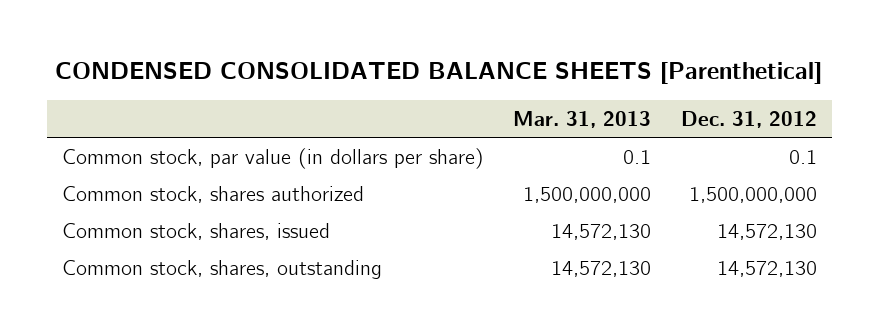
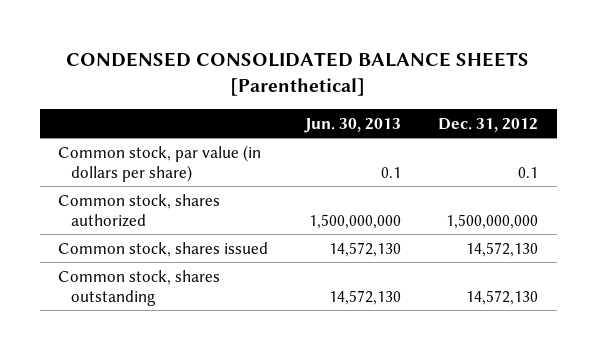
- | Mar. 31, 2013 | Dec. 31, 2012
+ | Jun. 30, 2013 | Dec. 31, 2012
- Common stock, shares, issued | 14,572,130 | 14,572,130
- Common stock, shares, outstanding | 14,572,130 | 14,572,130
+ Common stock, shares issued | 14,572,130 | 14,572,130
+ Common stock, shares outstanding | 14,572,130 | 14,572,130

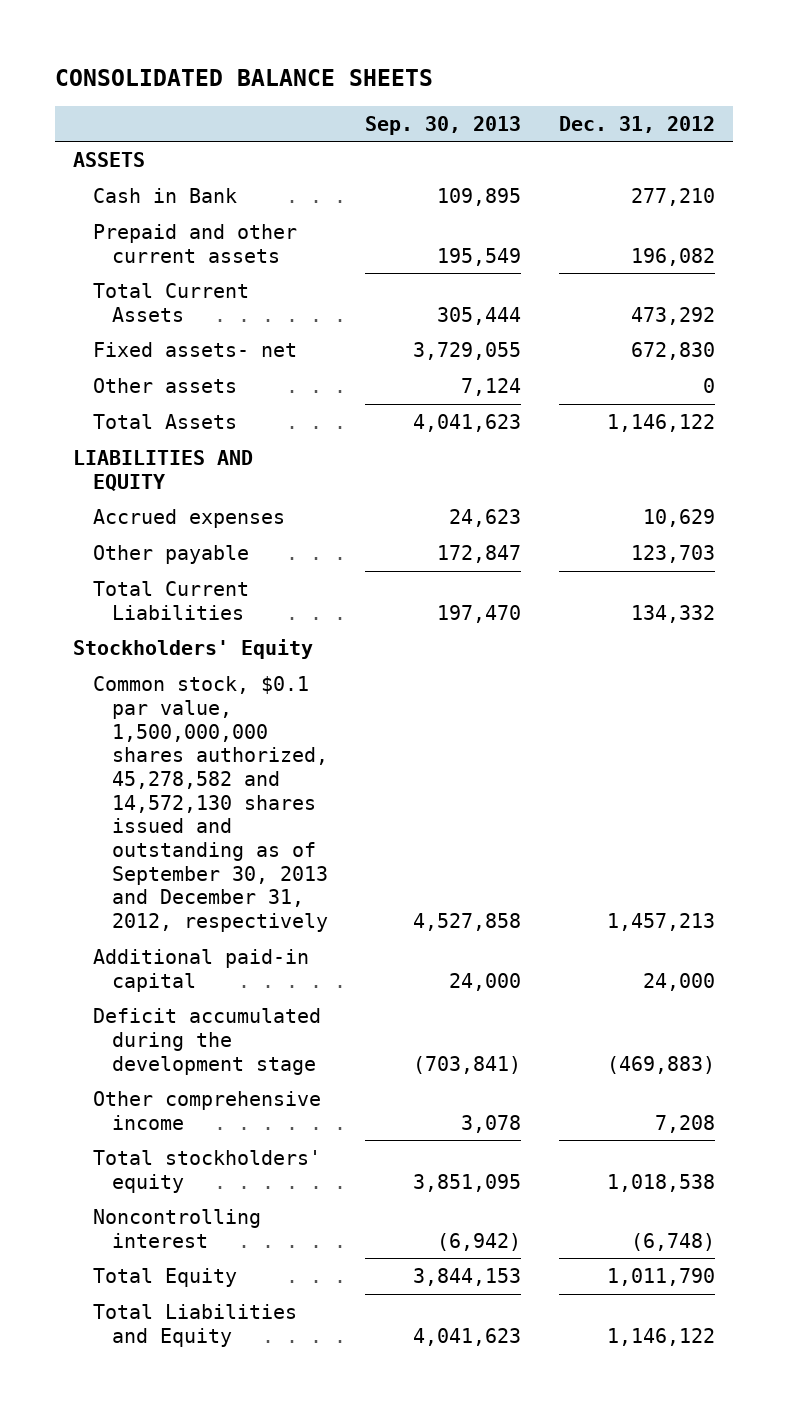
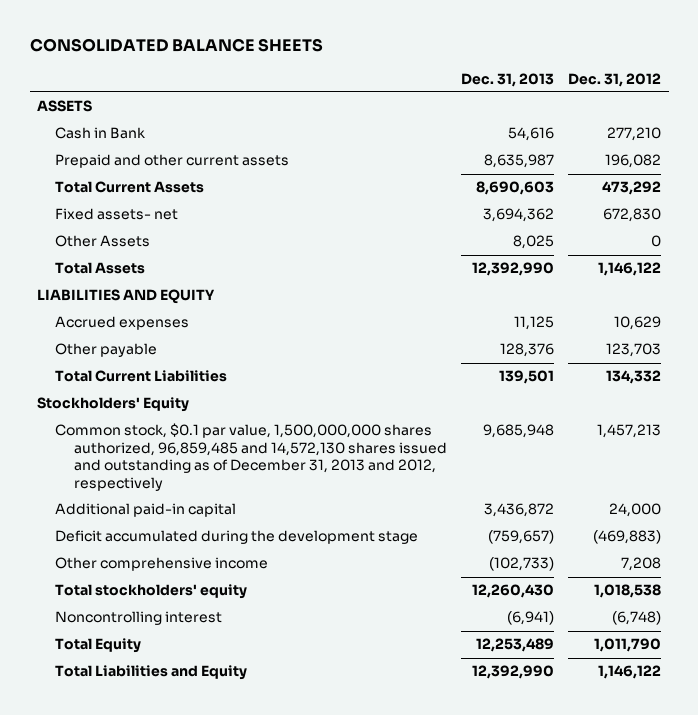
- | Sep. 30, 2013 | Dec. 31, 2012
+ | Dec. 31, 2013 | Dec. 31, 2012
- Other assets | 7,124 | 0
+ Other Assets | 8,025 | 0
- Common stock, $0.1 par value, 1,500,000,000 shares authorized, 45,278,582 and 14,572,130 shares issued and outstanding as of September 30, 2013 and December 31, 2012, respectively | 4,527,858 | 1,457,213
+ Common stock, $0.1 par value, 1,500,000,000 shares authorized, 96,859,485 and 14,572,130 shares issued and outstanding as of December 31, 2013 and 2012, respectively | 9,685,948 | 1,457,213

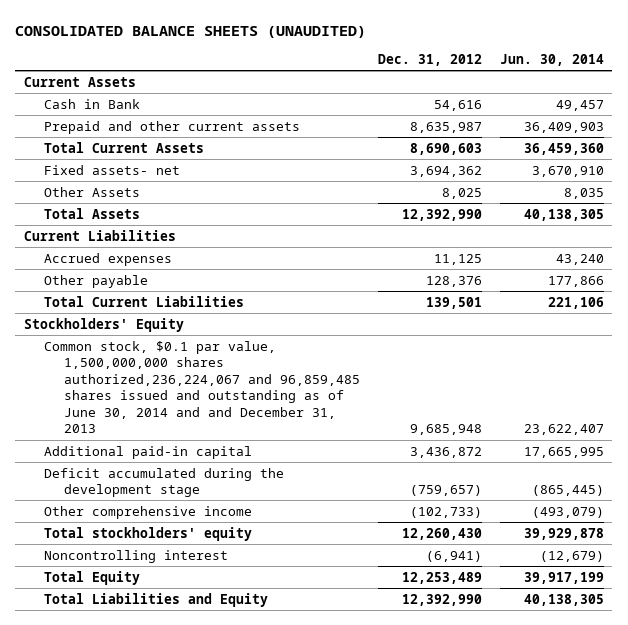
- CONSOLIDATED BALANCE SHEETS
+ CONSOLIDATED BALANCE SHEETS (UNAUDITED)
- | Dec. 31, 2013 | Dec. 31, 2012
+ | Dec. 31, 2012 | Jun. 30, 2014
- ASSETS
- Cash in Bank | 54,616 | 277,210
- Prepaid and other current assets | 8,635,987 | 196,082
- Total Current Assets | 8,690,603 | 473,292
- Fixed assets- net | 3,694,362 | 672,830
- Other Assets | 8,025 | 0
- Total Assets | 12,392,990 | 1,146,122
- LIABILITIES AND EQUITY
- Accrued expenses | 11,125 | 10,629
- Other payable | 128,376 | 123,703
- Total Current Liabilities | 139,501 | 134,332
+ Current Assets
+ Cash in Bank | 54,616 | 49,457
+ Prepaid and other current assets | 8,635,987 | 36,409,903
+ Total Current Assets | 8,690,603 | 36,459,360
+ Fixed assets- net | 3,694,362 | 3,670,910
+ Other Assets | 8,025 | 8,035
+ Total Assets | 12,392,990 | 40,138,305
+ Current Liabilities
+ Accrued expenses | 11,125 | 43,240
+ Other payable | 128,376 | 177,866
+ Total Current Liabilities | 139,501 | 221,106
- Common stock, $0.1 par value, 1,500,000,000 shares authorized, 96,859,485 and 14,572,130 shares issued and outstanding as of December 31, 2013 and 2012, respectively | 9,685,948 | 1,457,213
- Additional paid-in capital | 3,436,872 | 24,000
- Deficit accumulated during the development stage | (759,657) | (469,883)
- Other comprehensive income | (102,733) | 7,208
- Total stockholders' equity | 12,260,430 | 1,018,538
- Noncontrolling interest | (6,941) | (6,748)
- Total Equity | 12,253,489 | 1,011,790
- Total Liabilities and Equity | 12,392,990 | 1,146,122
+ Common stock, $0.1 par value, 1,500,000,000 shares authorized,236,224,067 and 96,859,485 shares issued and outstanding as of June 30, 2014 and and December 31, 2013 | 9,685,948 | 23,622,407
+ Additional paid-in capital | 3,436,872 | 17,665,995
+ Deficit accumulated during the development stage | (759,657) | (865,445)
+ Other comprehensive income | (102,733) | (493,079)
+ Total stockholders' equity | 12,260,430 | 39,929,878
+ Noncontrolling interest | (6,941) | (12,679)
+ Total Equity | 12,253,489 | 39,917,199
+ Total Liabilities and Equity | 12,392,990 | 40,138,305

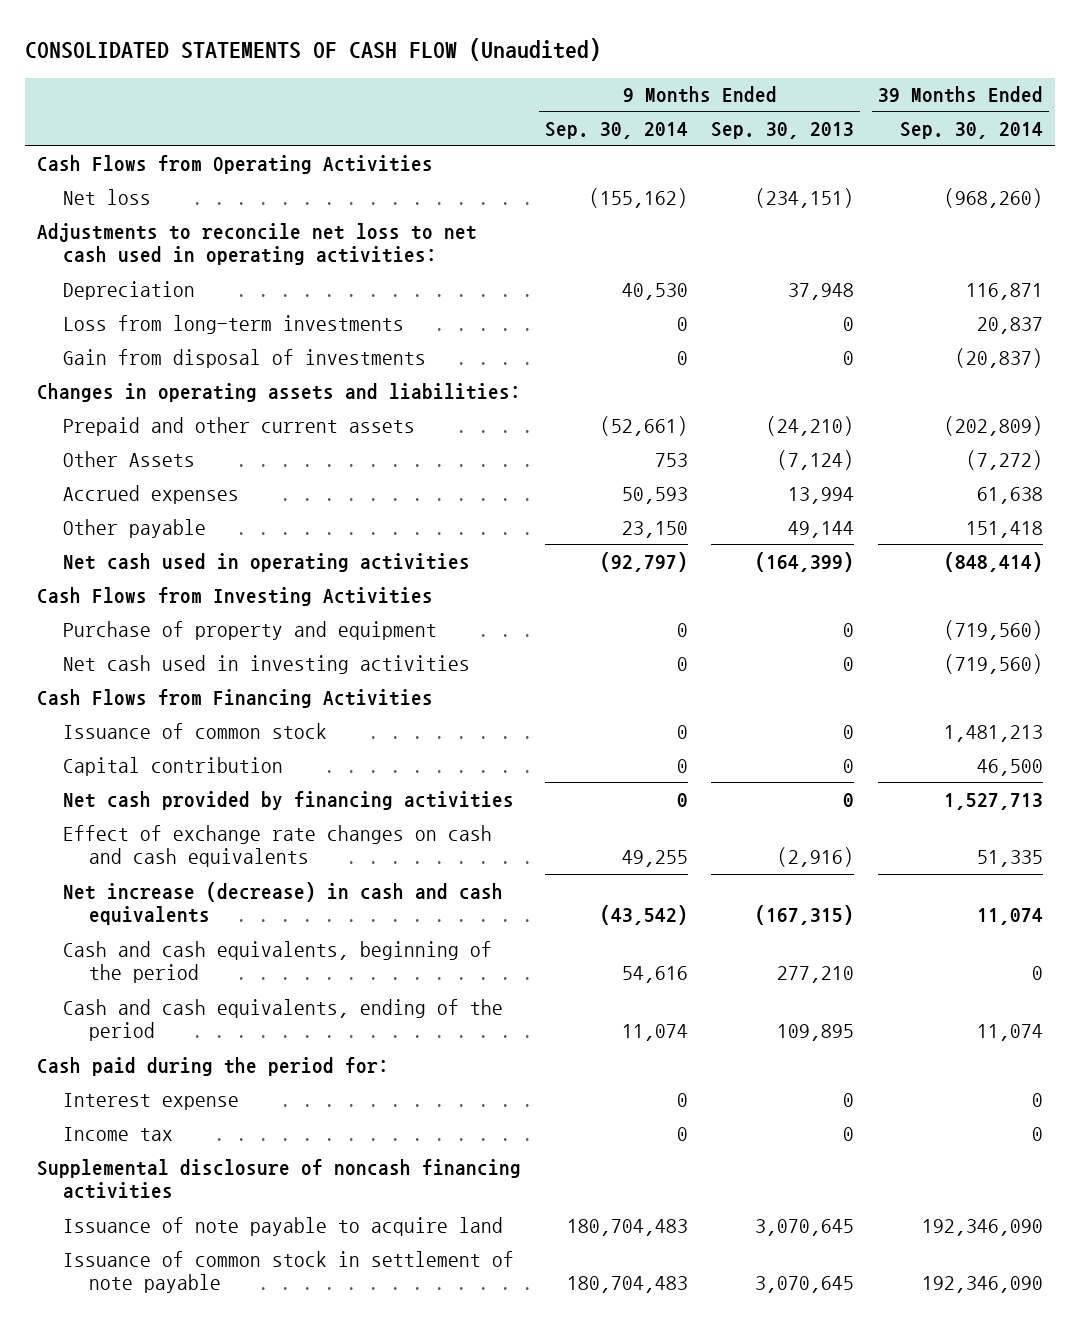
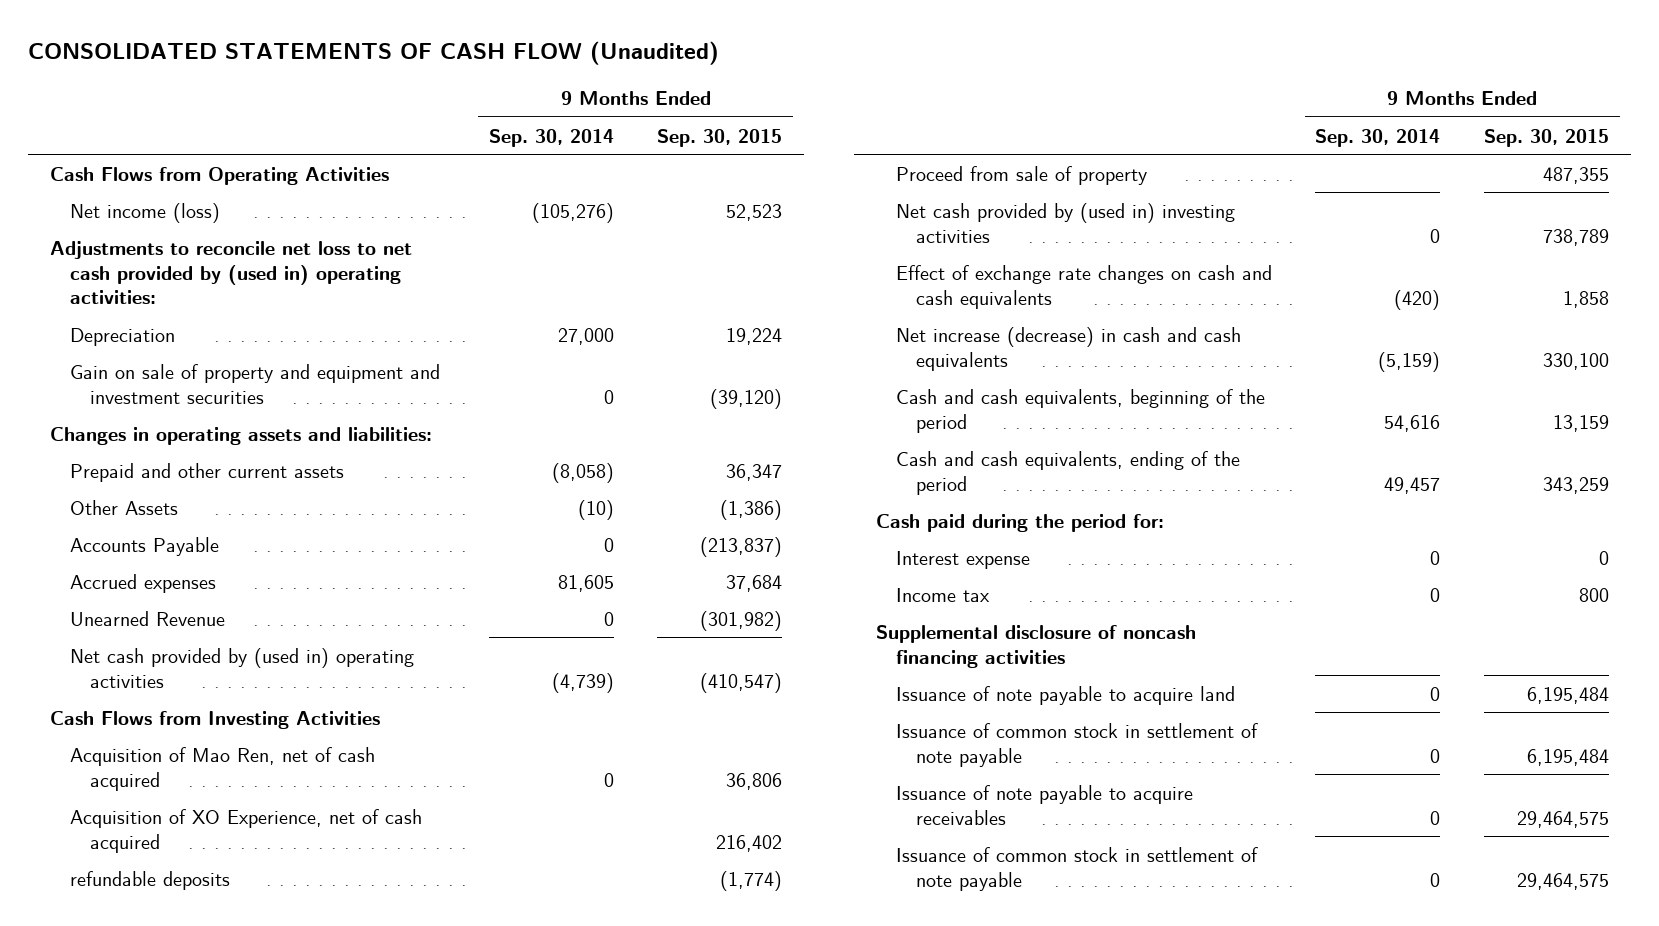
- | 9 Months Ended Sep. 30, 2014 | 9 Months Ended Sep. 30, 2013 | 39 Months Ended Sep. 30, 2014
+ | 9 Months Ended Sep. 30, 2014 | 9 Months Ended Sep. 30, 2015
- Net loss | (155,162) | (234,151) | (968,260)
- Adjustments to reconcile net loss to net cash used in operating activities:
- Depreciation | 40,530 | 37,948 | 116,871
- Loss from long-term investments | 0 | 0 | 20,837
- Gain from disposal of investments | 0 | 0 | (20,837)
+ Net income (loss) | (105,276) | 52,523
+ Adjustments to reconcile net loss to net cash provided by (used in) operating activities:
+ Depreciation | 27,000 | 19,224
+ Gain on sale of property and equipment and investment securities | 0 | (39,120)
- Prepaid and other current assets | (52,661) | (24,210) | (202,809)
- Other Assets | 753 | (7,124) | (7,272)
- Accrued expenses | 50,593 | 13,994 | 61,638
- Other payable | 23,150 | 49,144 | 151,418
- Net cash used in operating activities | (92,797) | (164,399) | (848,414)
+ Prepaid and other current assets | (8,058) | 36,347
+ Other Assets | (10) | (1,386)
+ Accounts Payable | 0 | (213,837)
+ Accrued expenses | 81,605 | 37,684
+ Unearned Revenue | 0 | (301,982)
+ Net cash provided by (used in) operating activities | (4,739) | (410,547)
- Purchase of property and equipment | 0 | 0 | (719,560)
- Net cash used in investing activities | 0 | 0 | (719,560)
- Cash Flows from Financing Activities
- Issuance of common stock | 0 | 0 | 1,481,213
- Capital contribution | 0 | 0 | 46,500
- Net cash provided by financing activities | 0 | 0 | 1,527,713
- Effect of exchange rate changes on cash and cash equivalents | 49,255 | (2,916) | 51,335
- Net increase (decrease) in cash and cash equivalents | (43,542) | (167,315) | 11,074
+ Acquisition of Mao Ren, net of cash acquired | 0 | 36,806
+ Acquisition of XO Experience, net of cash acquired | | 216,402
+ refundable deposits | | (1,774)
+ Proceed from sale of property | | 487,355
+ Net cash provided by (used in) investing activities | 0 | 738,789
+ Effect of exchange rate changes on cash and cash equivalents | (420) | 1,858
+ Net increase (decrease) in cash and cash equivalents | (5,159) | 330,100
- Cash and cash equivalents, ending of the period | 11,074 | 109,895 | 11,074
+ Cash and cash equivalents, ending of the period | 49,457 | 343,259
- Issuance of note payable to acquire land | 180,704,483 | 3,070,645 | 192,346,090
- Issuance of common stock in settlement of note payable | 180,704,483 | 3,070,645 | 192,346,090
+ Issuance of note payable to acquire land | 0 | 6,195,484
+ Issuance of common stock in settlement of note payable | 0 | 6,195,484
+ Issuance of note payable to acquire receivables | 0 | 29,464,575
+ Issuance of common stock in settlement of note payable | 0 | 29,464,575

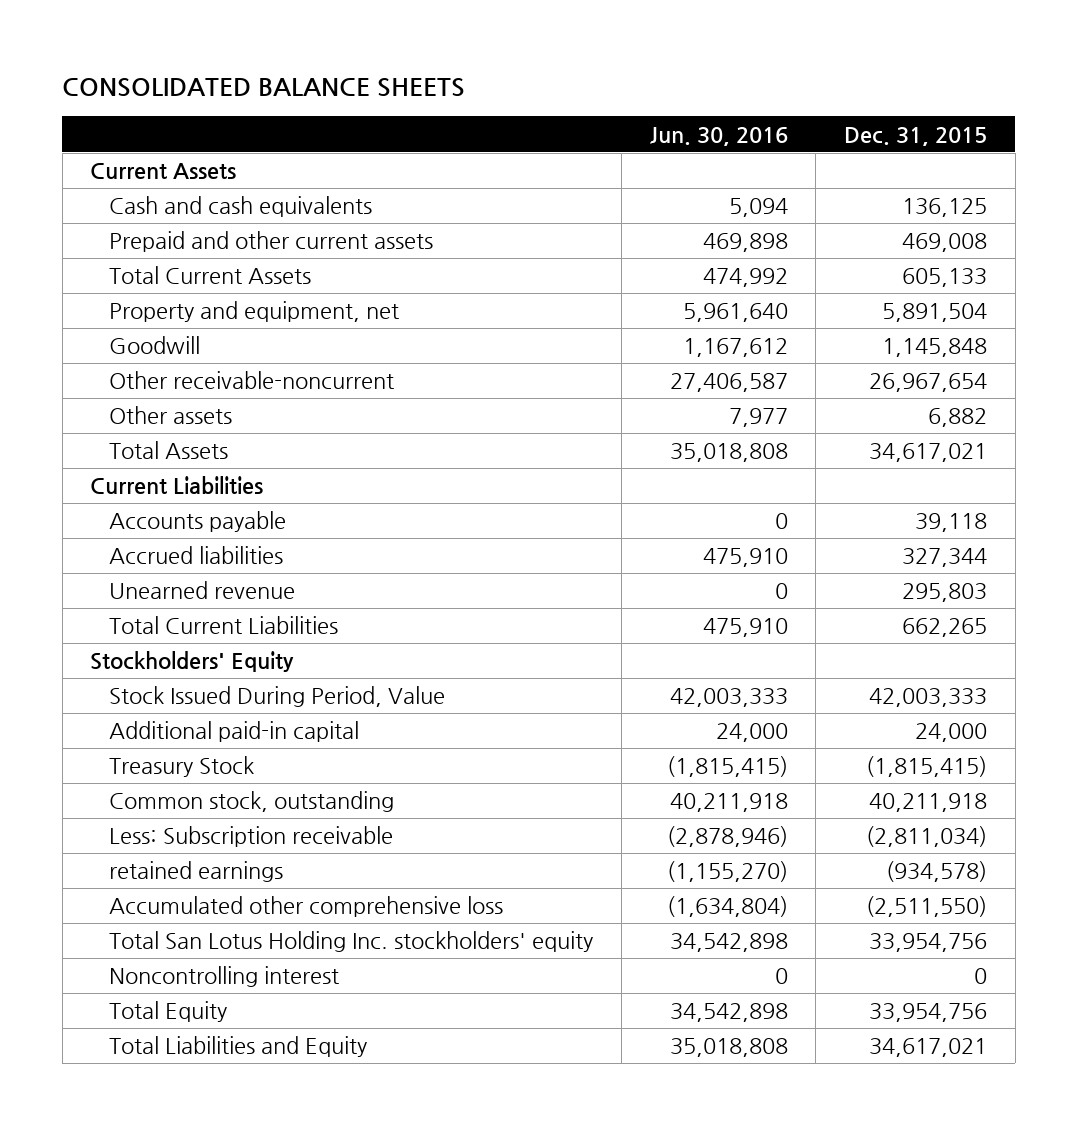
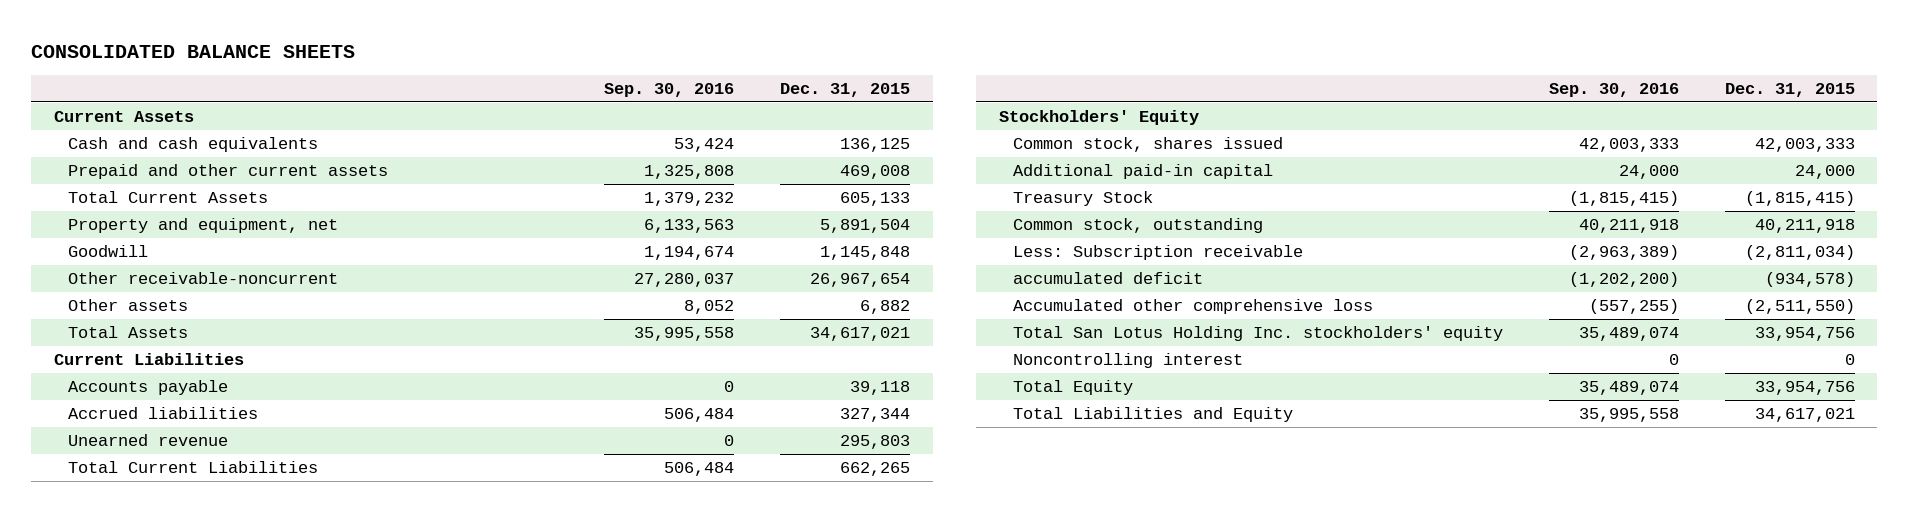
- | Jun. 30, 2016 | Dec. 31, 2015
+ | Sep. 30, 2016 | Dec. 31, 2015
- Stock Issued During Period, Value | 42,003,333 | 42,003,333
+ Common stock, shares issued | 42,003,333 | 42,003,333
- retained earnings | (1,155,270) | (934,578)
+ accumulated deficit | (1,202,200) | (934,578)

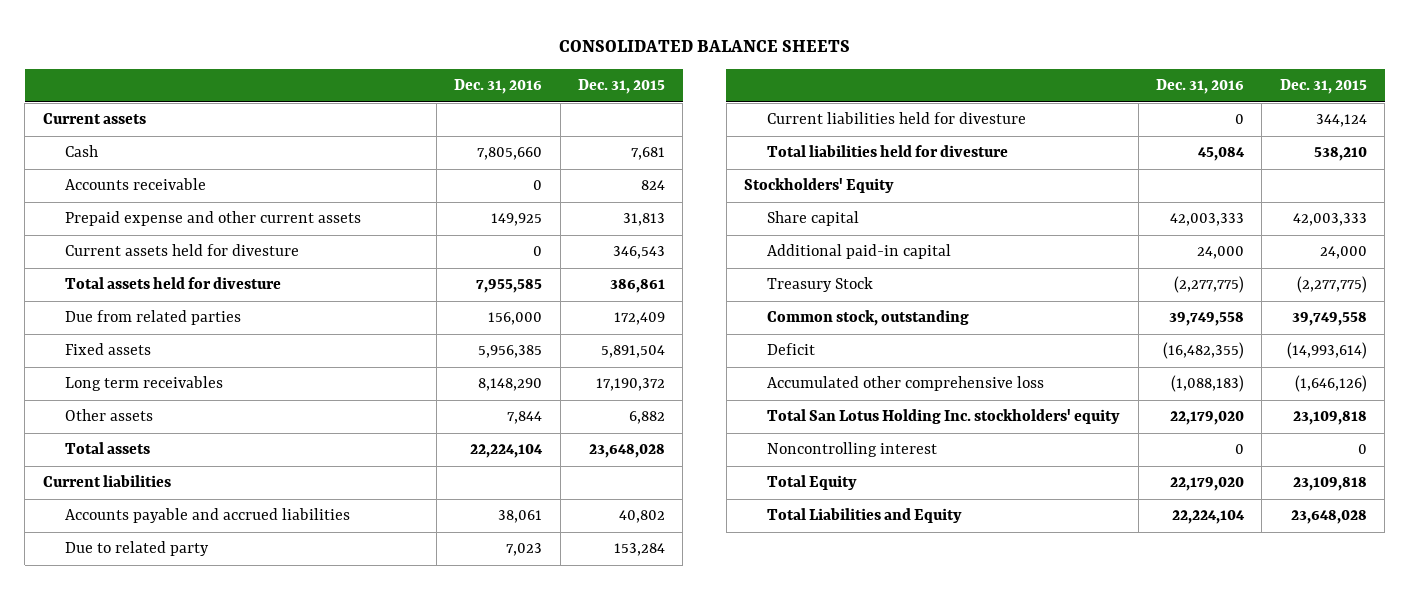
- | Sep. 30, 2016 | Dec. 31, 2015
+ | Dec. 31, 2016 | Dec. 31, 2015
- Current Assets
- Cash and cash equivalents | 53,424 | 136,125
- Prepaid and other current assets | 1,325,808 | 469,008
- Total Current Assets | 1,379,232 | 605,133
- Property and equipment, net | 6,133,563 | 5,891,504
- Goodwill | 1,194,674 | 1,145,848
- Other receivable-noncurrent | 27,280,037 | 26,967,654
+ Current assets
+ Cash | 7,805,660 | 7,681
+ Accounts receivable | 0 | 824
+ Prepaid expense and other current assets | 149,925 | 31,813
+ Current assets held for divesture | 0 | 346,543
+ Total assets held for divesture | 7,955,585 | 386,861
+ Due from related parties | 156,000 | 172,409
+ Fixed assets | 5,956,385 | 5,891,504
+ Long term receivables | 8,148,290 | 17,190,372
- Total Assets | 35,995,558 | 34,617,021
- Current Liabilities
- Accounts payable | 0 | 39,118
- Accrued liabilities | 506,484 | 327,344
- Unearned revenue | 0 | 295,803
- Total Current Liabilities | 506,484 | 662,265
+ Total assets | 22,224,104 | 23,648,028
+ Current liabilities
+ Accounts payable and accrued liabilities | 38,061 | 40,802
+ Due to related party | 7,023 | 153,284
+ Current liabilities held for divesture | 0 | 344,124
+ Total liabilities held for divesture | 45,084 | 538,210
- Common stock, shares issued | 42,003,333 | 42,003,333
+ Share capital | 42,003,333 | 42,003,333
- Treasury Stock | (1,815,415) | (1,815,415)
- Common stock, outstanding | 40,211,918 | 40,211,918
- Less: Subscription receivable | (2,963,389) | (2,811,034)
- accumulated deficit | (1,202,200) | (934,578)
- Accumulated other comprehensive loss | (557,255) | (2,511,550)
- Total San Lotus Holding Inc. stockholders' equity | 35,489,074 | 33,954,756
+ Treasury Stock | (2,277,775) | (2,277,775)
+ Common stock, outstanding | 39,749,558 | 39,749,558
+ Deficit | (16,482,355) | (14,993,614)
+ Accumulated other comprehensive loss | (1,088,183) | (1,646,126)
+ Total San Lotus Holding Inc. stockholders' equity | 22,179,020 | 23,109,818
- Total Equity | 35,489,074 | 33,954,756
- Total Liabilities and Equity | 35,995,558 | 34,617,021
+ Total Equity | 22,179,020 | 23,109,818
+ Total Liabilities and Equity | 22,224,104 | 23,648,028

